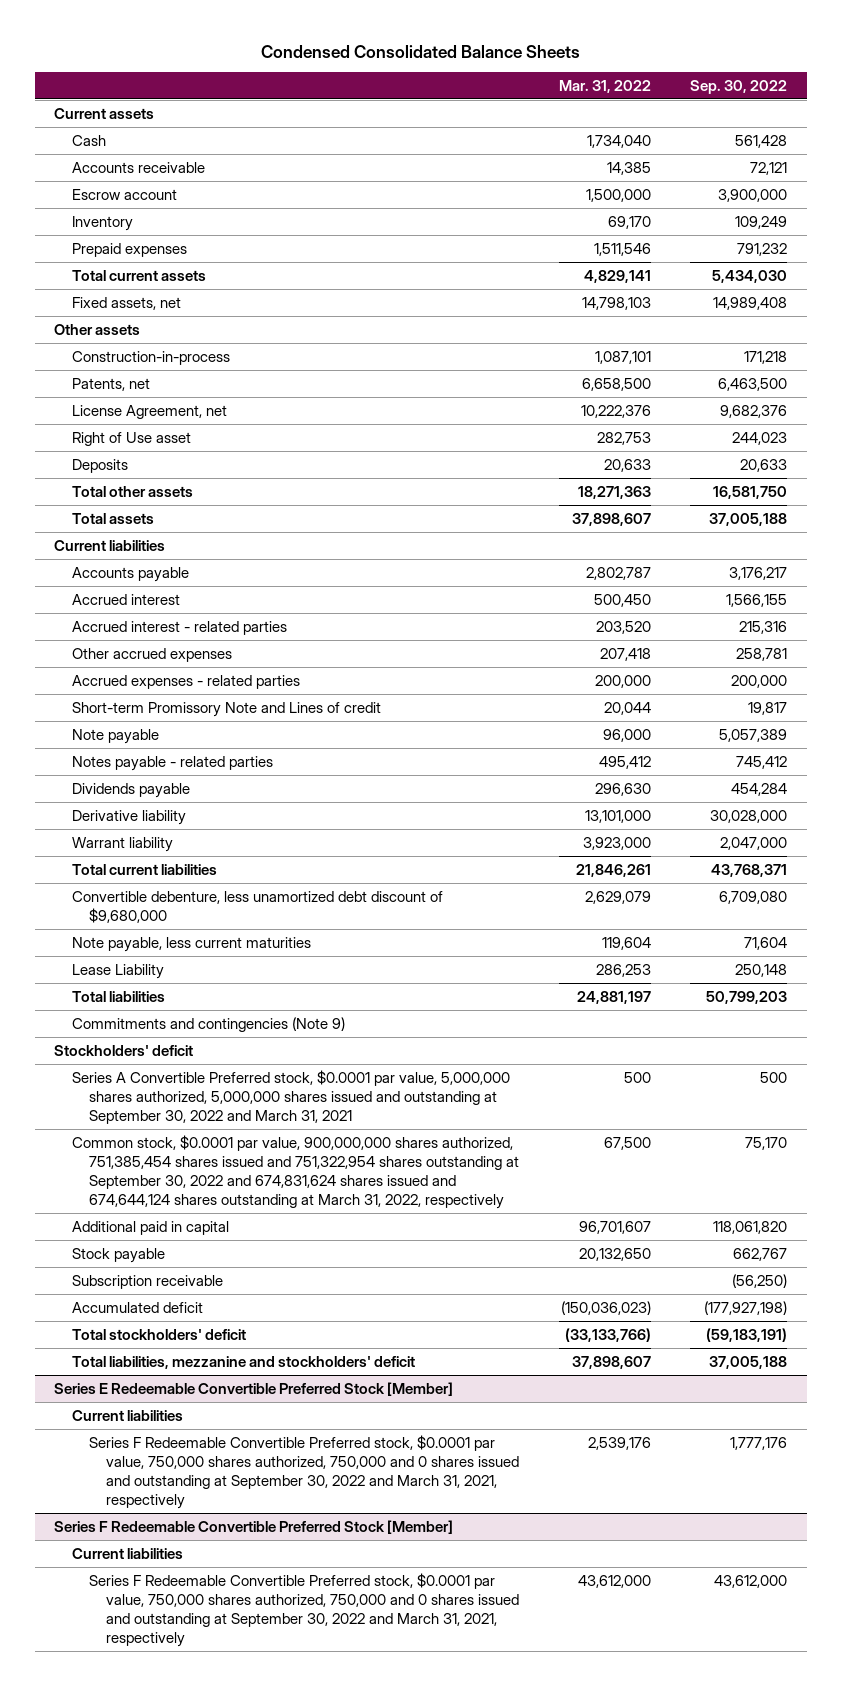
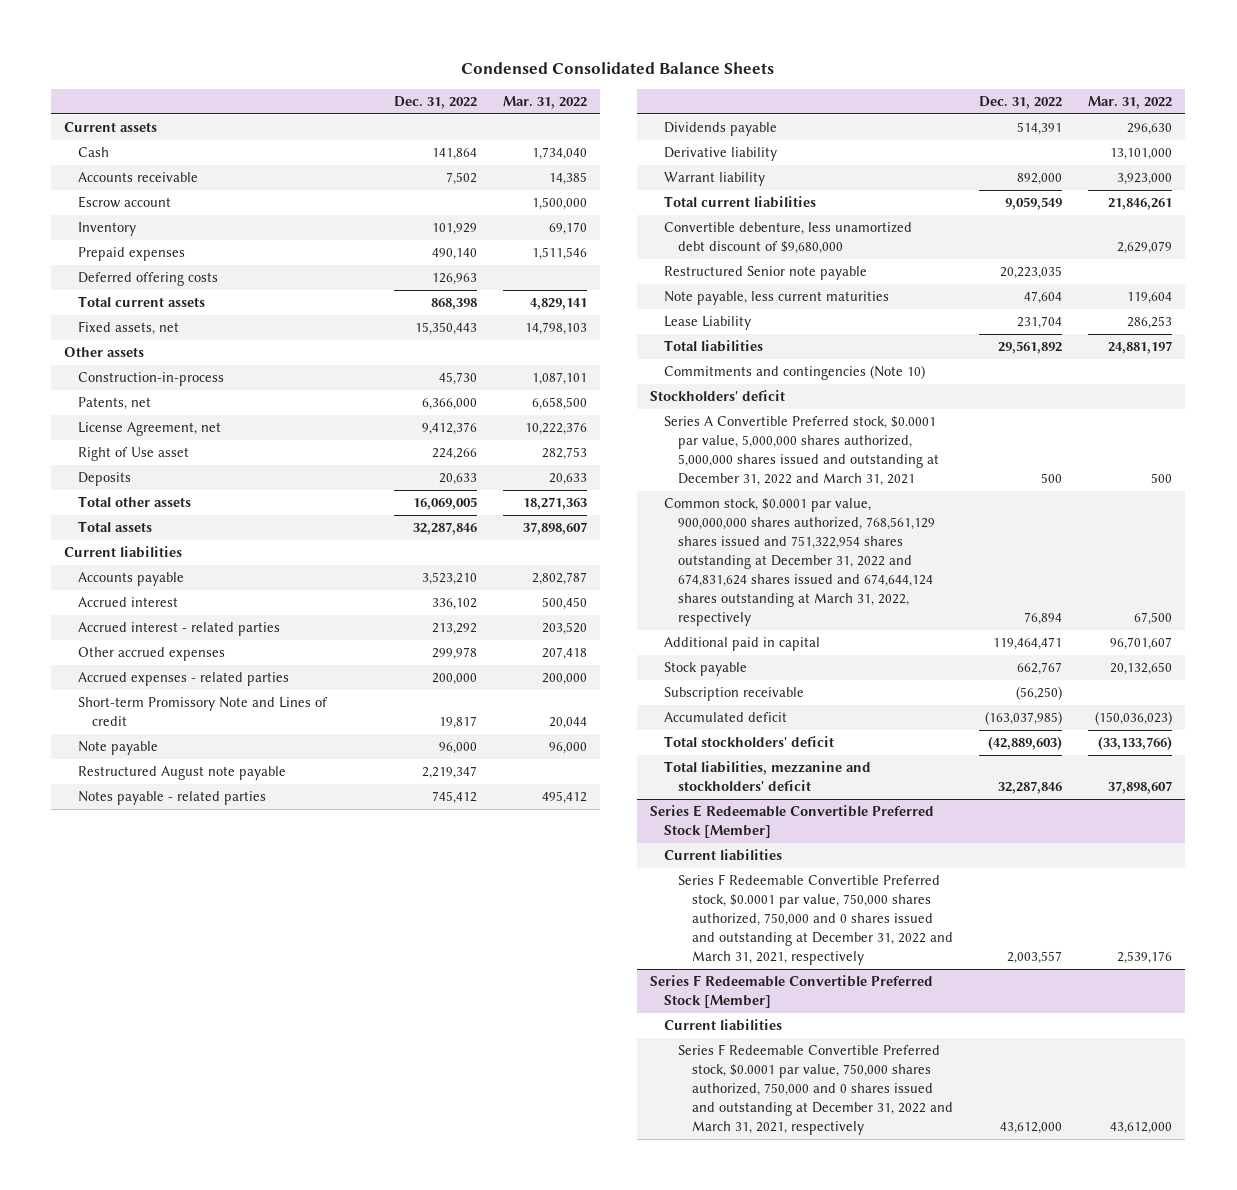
- | Mar. 31, 2022 | Sep. 30, 2022
+ | Dec. 31, 2022 | Mar. 31, 2022
+ Deferred offering costs | 126,963 |
+ Restructured August note payable | 2,219,347 |
+ Restructured Senior note payable | 20,223,035 |
- Commitments and contingencies (Note 9)
+ Commitments and contingencies (Note 10)
- Series A Convertible Preferred stock, $0.0001 par value, 5,000,000 shares authorized, 5,000,000 shares issued and outstanding at September 30, 2022 and March 31, 2021 | 500 | 500
- Common stock, $0.0001 par value, 900,000,000 shares authorized, 751,385,454 shares issued and 751,322,954 shares outstanding at September 30, 2022 and 674,831,624 shares issued and 674,644,124 shares outstanding at March 31, 2022, respectively | 67,500 | 75,170
+ Series A Convertible Preferred stock, $0.0001 par value, 5,000,000 shares authorized, 5,000,000 shares issued and outstanding at December 31, 2022 and March 31, 2021 | 500 | 500
+ Common stock, $0.0001 par value, 900,000,000 shares authorized, 768,561,129 shares issued and 751,322,954 shares outstanding at December 31, 2022 and 674,831,624 shares issued and 674,644,124 shares outstanding at March 31, 2022, respectively | 76,894 | 67,500
@ Series E Redeemable Convertible Preferred Stock [Member]
- Series F Redeemable Convertible Preferred stock, $0.0001 par value, 750,000 shares authorized, 750,000 and 0 shares issued and outstanding at September 30, 2022 and March 31, 2021, respectively | 2,539,176 | 1,777,176
+ Series F Redeemable Convertible Preferred stock, $0.0001 par value, 750,000 shares authorized, 750,000 and 0 shares issued and outstanding at December 31, 2022 and March 31, 2021, respectively | 2,003,557 | 2,539,176
@ Series F Redeemable Convertible Preferred Stock [Member]
- Series F Redeemable Convertible Preferred stock, $0.0001 par value, 750,000 shares authorized, 750,000 and 0 shares issued and outstanding at September 30, 2022 and March 31, 2021, respectively | 43,612,000 | 43,612,000
+ Series F Redeemable Convertible Preferred stock, $0.0001 par value, 750,000 shares authorized, 750,000 and 0 shares issued and outstanding at December 31, 2022 and March 31, 2021, respectively | 43,612,000 | 43,612,000

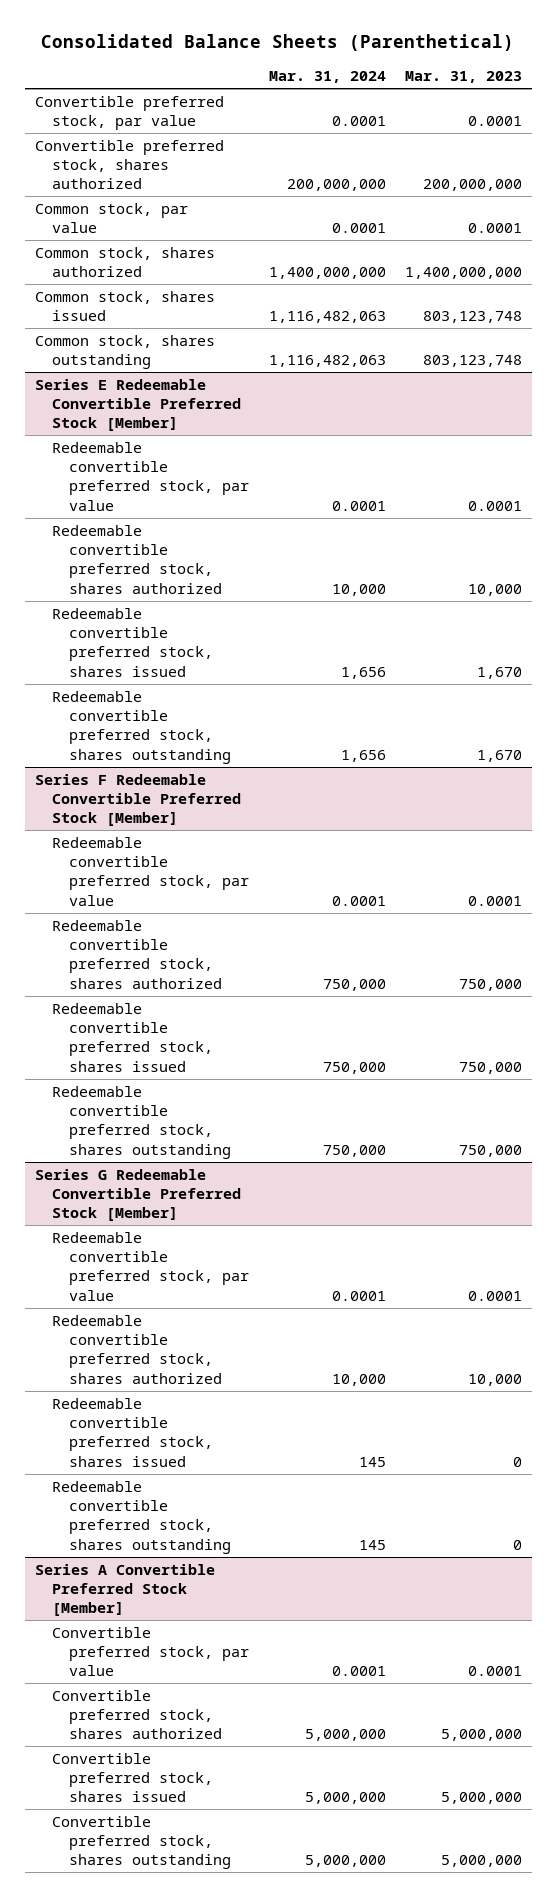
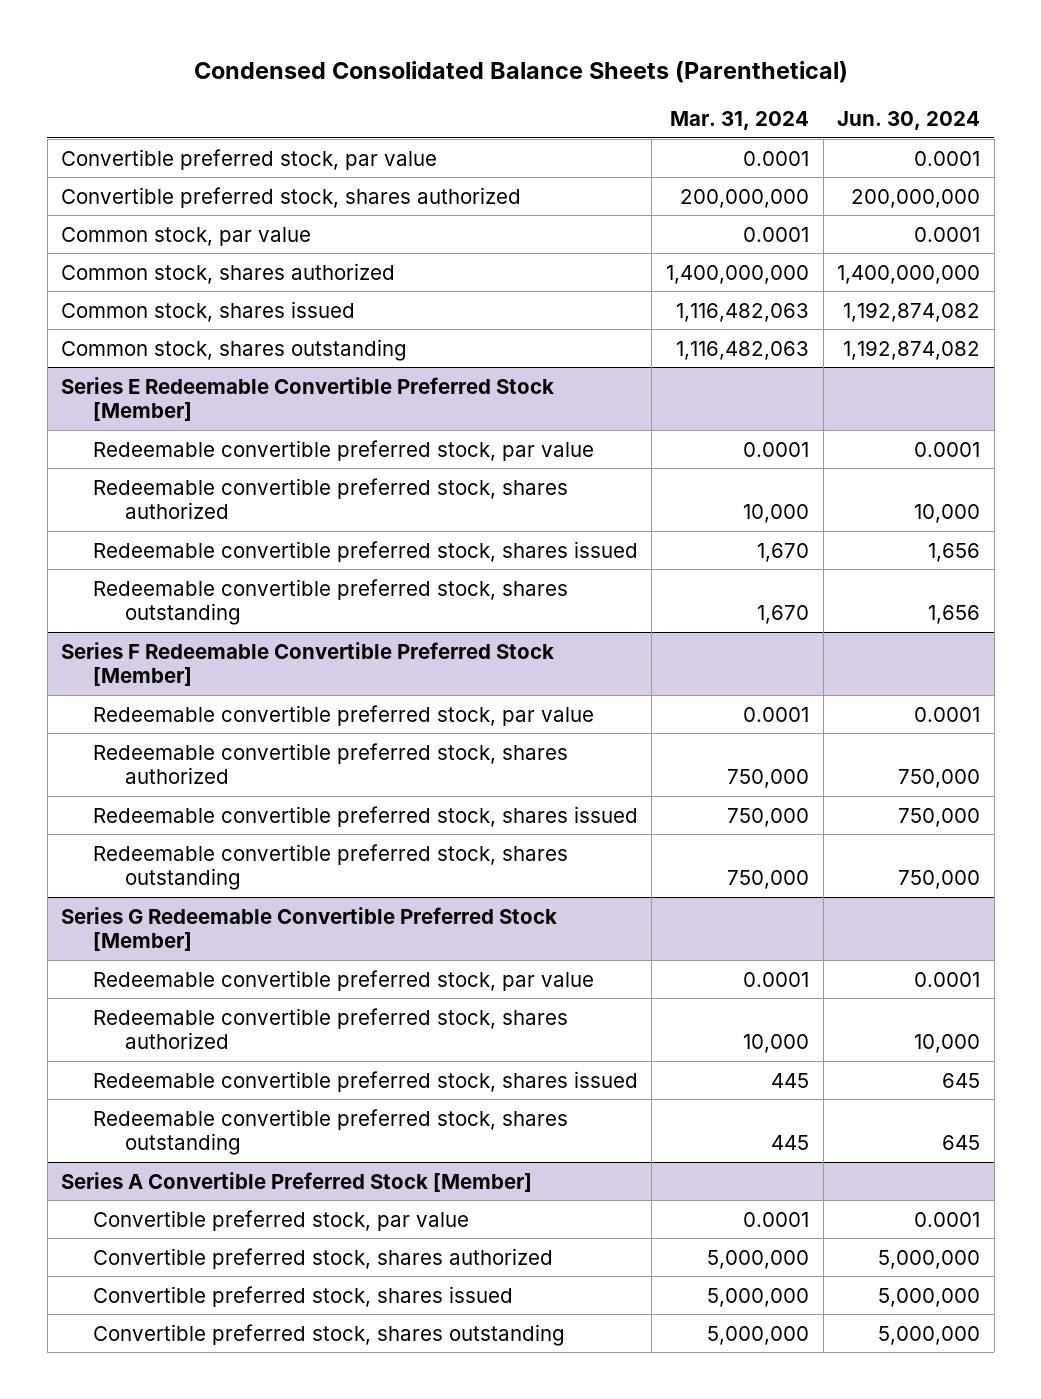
- Consolidated Balance Sheets (Parenthetical)
+ Condensed Consolidated Balance Sheets (Parenthetical)
- | Mar. 31, 2024 | Mar. 31, 2023
+ | Mar. 31, 2024 | Jun. 30, 2024
@ Series E Redeemable Convertible Preferred Stock [Member]
- Redeemable convertible preferred stock, shares issued | 1,656 | 1,670
- Redeemable convertible preferred stock, shares outstanding | 1,656 | 1,670
+ Redeemable convertible preferred stock, shares issued | 1,670 | 1,656
+ Redeemable convertible preferred stock, shares outstanding | 1,670 | 1,656
@ Series G Redeemable Convertible Preferred Stock [Member]
- Redeemable convertible preferred stock, shares issued | 145 | 0
- Redeemable convertible preferred stock, shares outstanding | 145 | 0
+ Redeemable convertible preferred stock, shares issued | 445 | 645
+ Redeemable convertible preferred stock, shares outstanding | 445 | 645

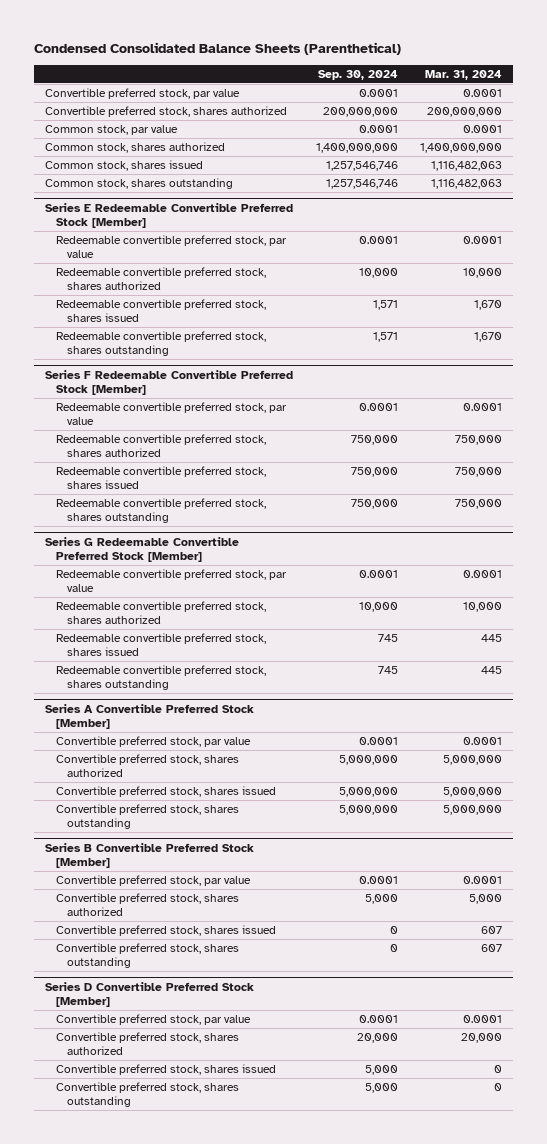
- | Mar. 31, 2024 | Jun. 30, 2024
+ | Sep. 30, 2024 | Mar. 31, 2024
+ Series B Convertible Preferred Stock [Member]
+ Convertible preferred stock, par value | 0.0001 | 0.0001
+ Convertible preferred stock, shares authorized | 5,000 | 5,000
+ Convertible preferred stock, shares issued | 0 | 607
+ Convertible preferred stock, shares outstanding | 0 | 607
+ Series D Convertible Preferred Stock [Member]
+ Convertible preferred stock, par value | 0.0001 | 0.0001
+ Convertible preferred stock, shares authorized | 20,000 | 20,000
+ Convertible preferred stock, shares issued | 5,000 | 0
+ Convertible preferred stock, shares outstanding | 5,000 | 0

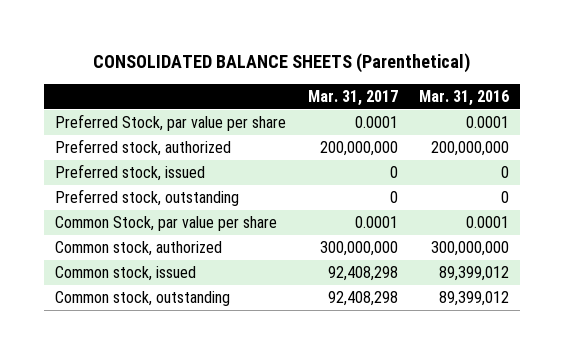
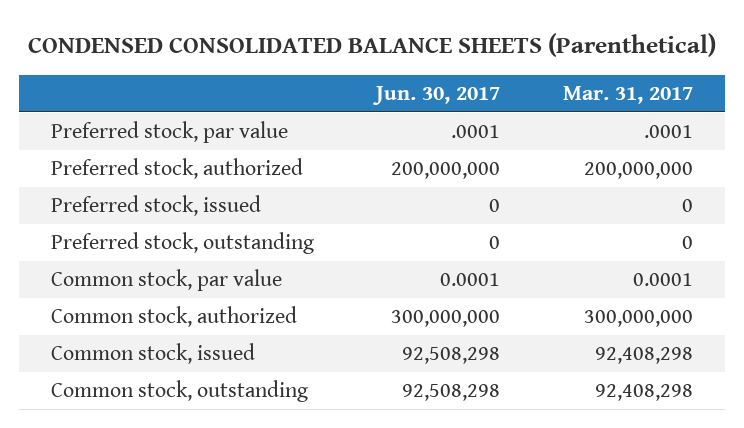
- CONSOLIDATED BALANCE SHEETS (Parenthetical)
+ CONDENSED CONSOLIDATED BALANCE SHEETS (Parenthetical)
- | Mar. 31, 2017 | Mar. 31, 2016
+ | Jun. 30, 2017 | Mar. 31, 2017
- Preferred Stock, par value per share | 0.0001 | 0.0001
+ Preferred stock, par value | .0001 | .0001
- Common Stock, par value per share | 0.0001 | 0.0001
+ Common stock, par value | 0.0001 | 0.0001

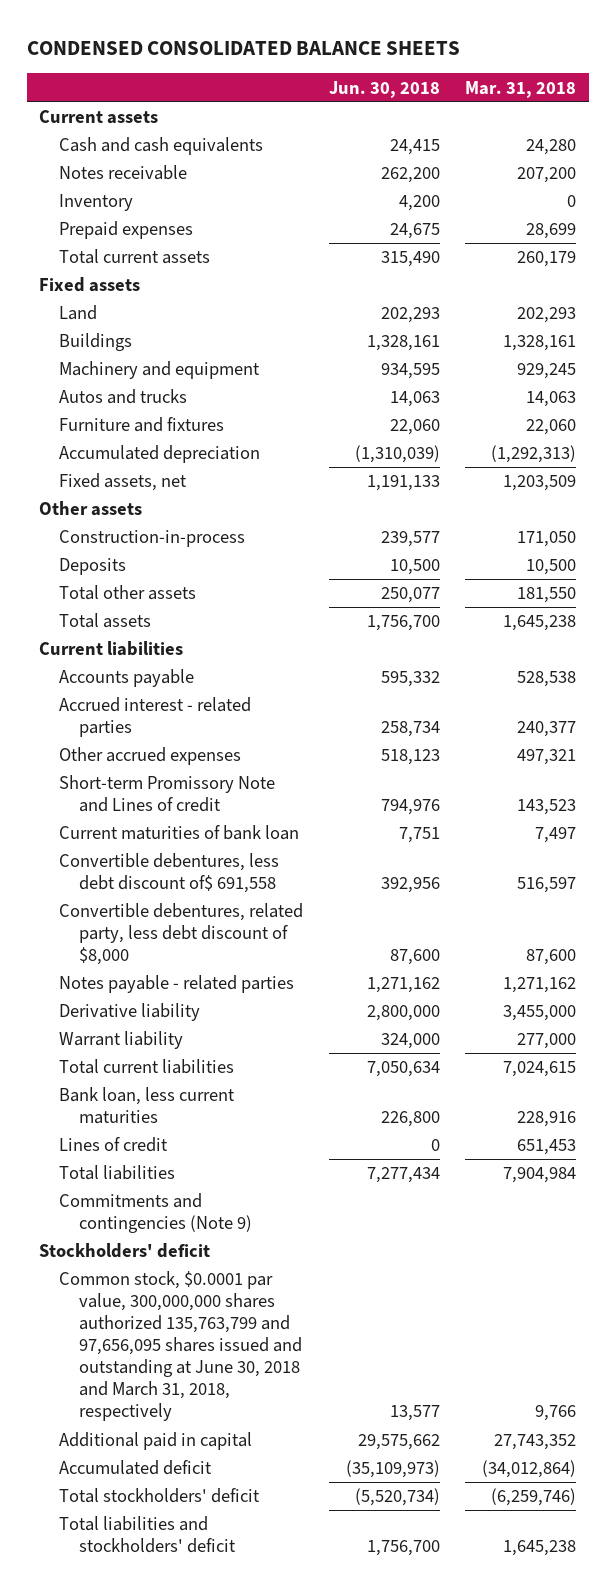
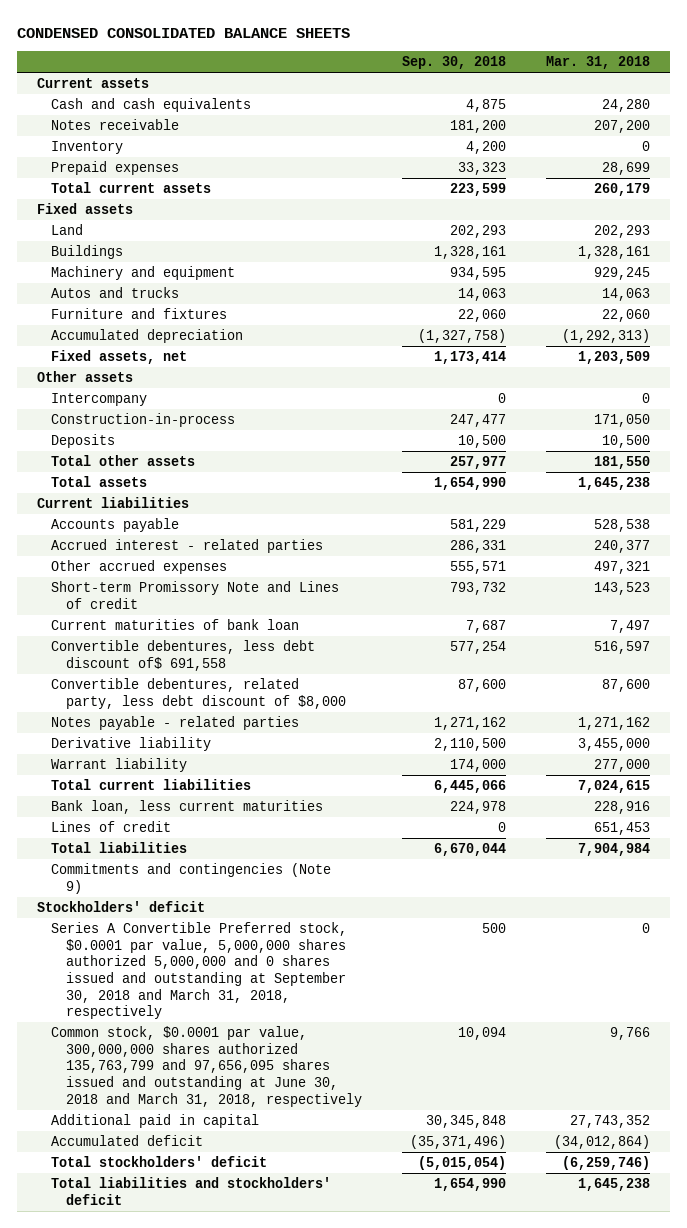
- | Jun. 30, 2018 | Mar. 31, 2018
+ | Sep. 30, 2018 | Mar. 31, 2018
+ Intercompany | 0 | 0
+ Series A Convertible Preferred stock, $0.0001 par value, 5,000,000 shares authorized 5,000,000 and 0 shares issued and outstanding at September 30, 2018 and March 31, 2018, respectively | 500 | 0

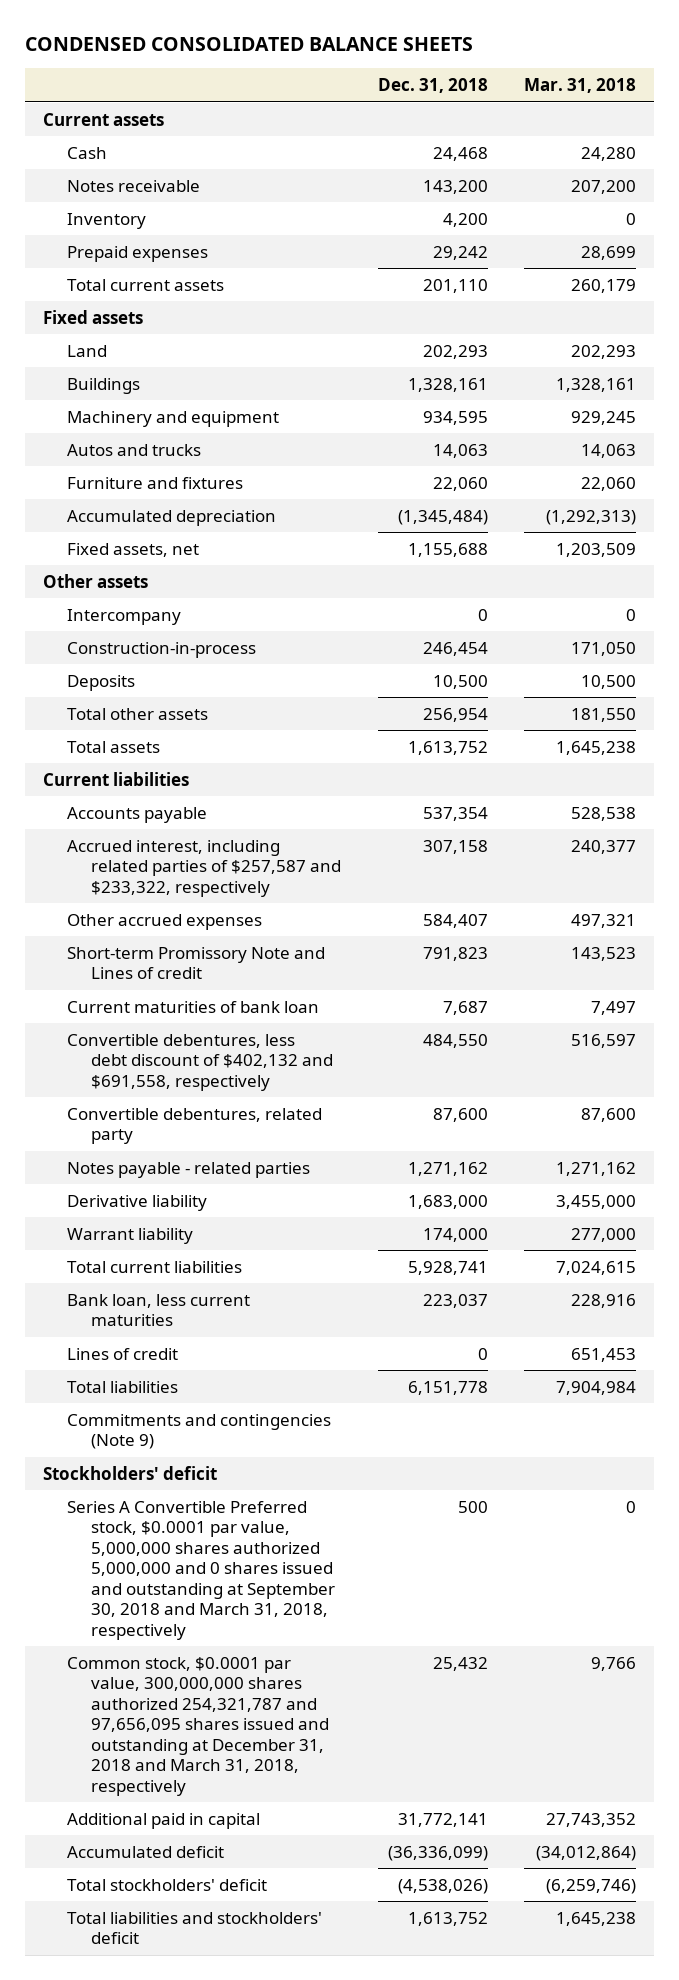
- | Sep. 30, 2018 | Mar. 31, 2018
+ | Dec. 31, 2018 | Mar. 31, 2018
- Cash and cash equivalents | 4,875 | 24,280
+ Cash | 24,468 | 24,280
- Accrued interest - related parties | 286,331 | 240,377
+ Accrued interest, including related parties of $257,587 and $233,322, respectively | 307,158 | 240,377
- Convertible debentures, less debt discount of$ 691,558 | 577,254 | 516,597
- Convertible debentures, related party, less debt discount of $8,000 | 87,600 | 87,600
+ Convertible debentures, less debt discount of $402,132 and $691,558, respectively | 484,550 | 516,597
+ Convertible debentures, related party | 87,600 | 87,600
- Common stock, $0.0001 par value, 300,000,000 shares authorized 135,763,799 and 97,656,095 shares issued and outstanding at June 30, 2018 and March 31, 2018, respectively | 10,094 | 9,766
+ Common stock, $0.0001 par value, 300,000,000 shares authorized 254,321,787 and 97,656,095 shares issued and outstanding at December 31, 2018 and March 31, 2018, respectively | 25,432 | 9,766

